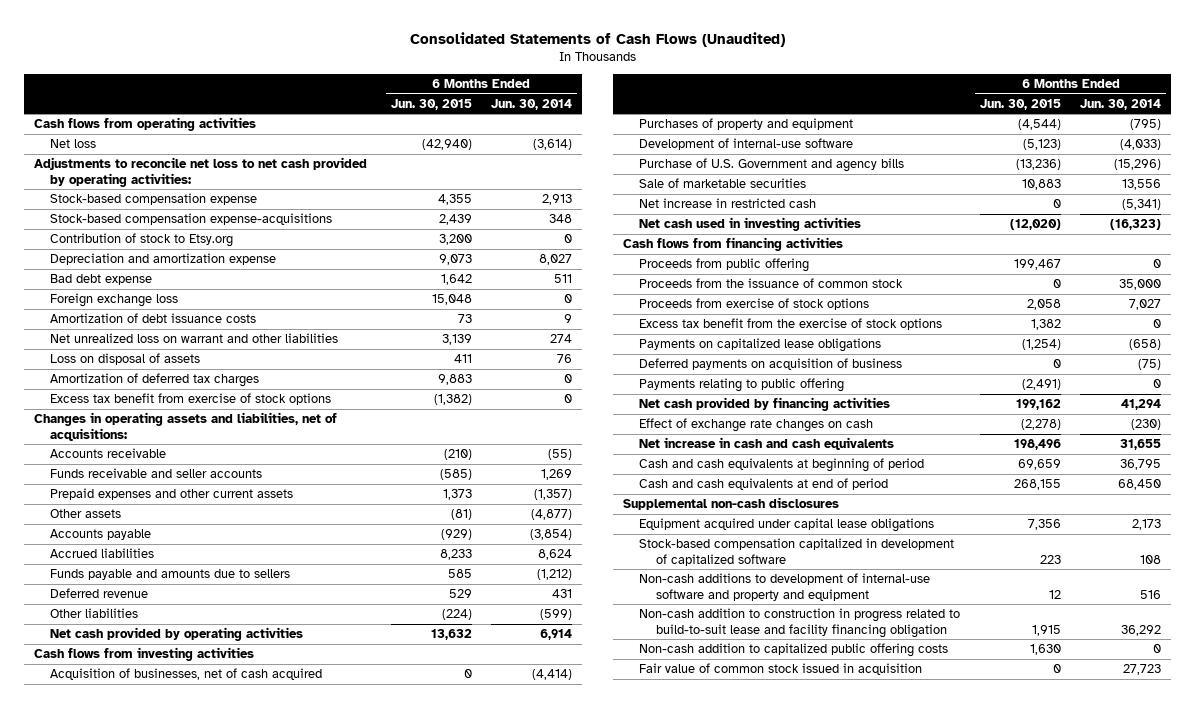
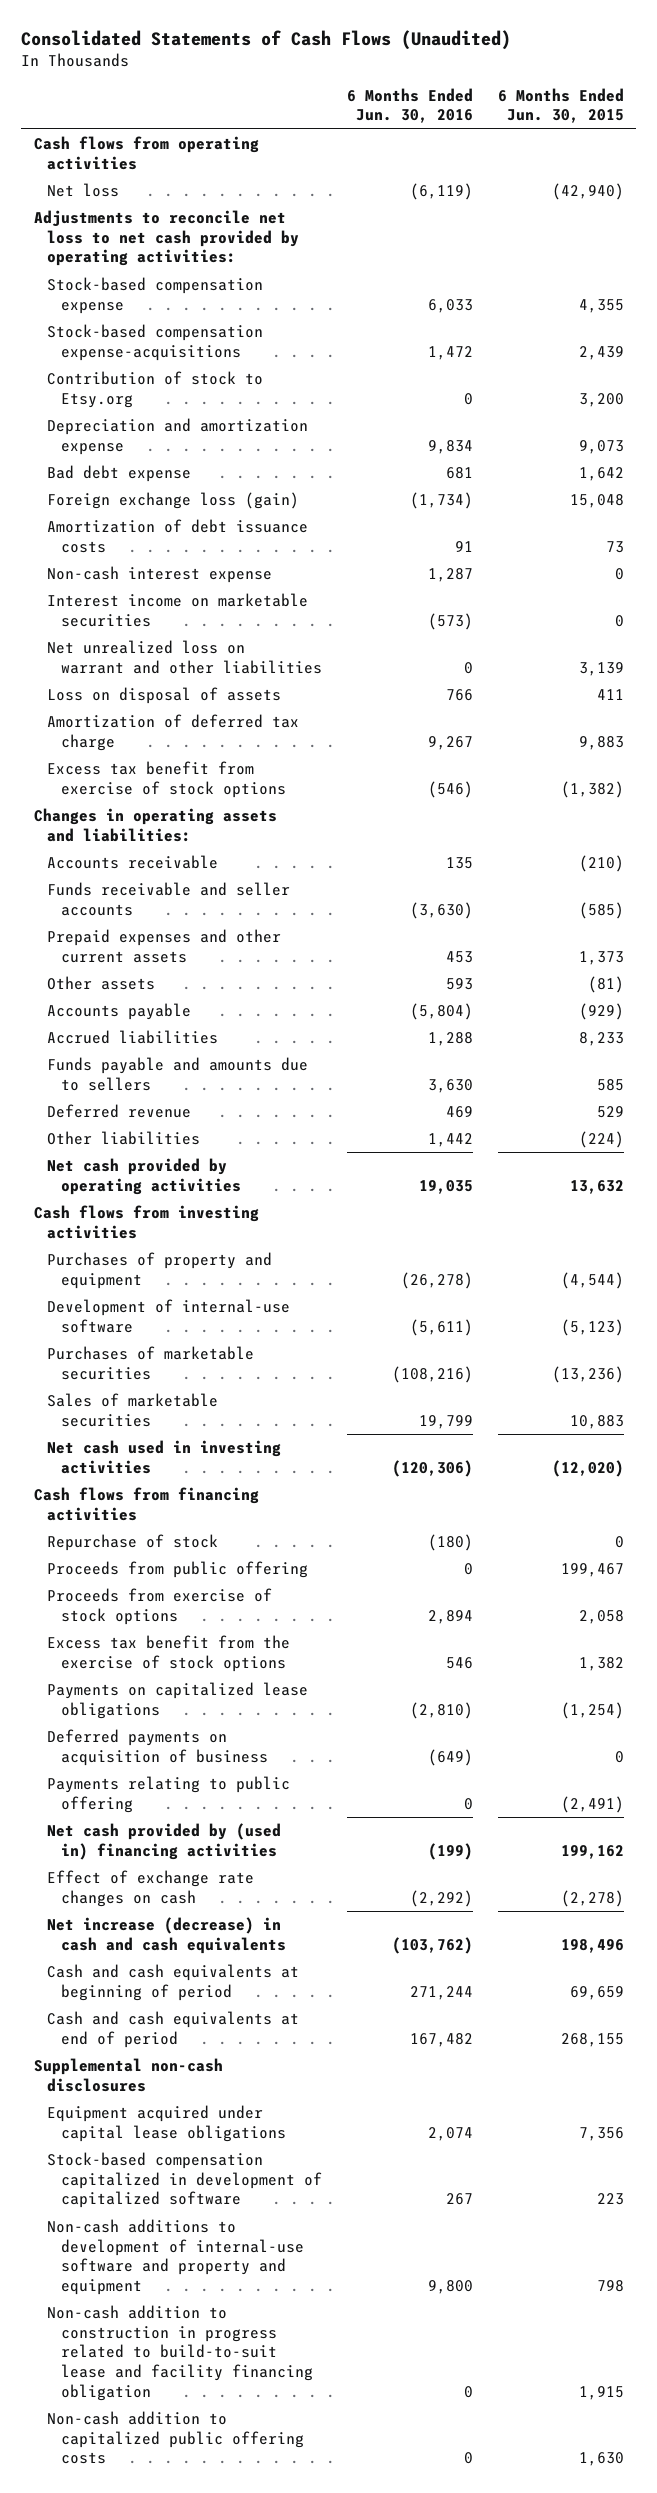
- | 6 Months Ended Jun. 30, 2015 | 6 Months Ended Jun. 30, 2014
+ | 6 Months Ended Jun. 30, 2016 | 6 Months Ended Jun. 30, 2015
- Foreign exchange loss | 15,048 | 0
+ Foreign exchange loss (gain) | (1,734) | 15,048
+ Non-cash interest expense | 1,287 | 0
+ Interest income on marketable securities | (573) | 0
- Amortization of deferred tax charges | 9,883 | 0
+ Amortization of deferred tax charge | 9,267 | 9,883
- Changes in operating assets and liabilities, net of acquisitions:
+ Changes in operating assets and liabilities:
- Acquisition of businesses, net of cash acquired | 0 | (4,414)
- Purchase of U.S. Government and agency bills | (13,236) | (15,296)
- Sale of marketable securities | 10,883 | 13,556
- Net increase in restricted cash | 0 | (5,341)
+ Purchases of marketable securities | (108,216) | (13,236)
+ Sales of marketable securities | 19,799 | 10,883
+ Repurchase of stock | (180) | 0
- Proceeds from the issuance of common stock | 0 | 35,000
- Net cash provided by financing activities | 199,162 | 41,294
+ Net cash provided by (used in) financing activities | (199) | 199,162
- Net increase in cash and cash equivalents | 198,496 | 31,655
+ Net increase (decrease) in cash and cash equivalents | (103,762) | 198,496
- Non-cash additions to development of internal-use software and property and equipment | 12 | 516
+ Non-cash additions to development of internal-use software and property and equipment | 9,800 | 798
- Fair value of common stock issued in acquisition | 0 | 27,723

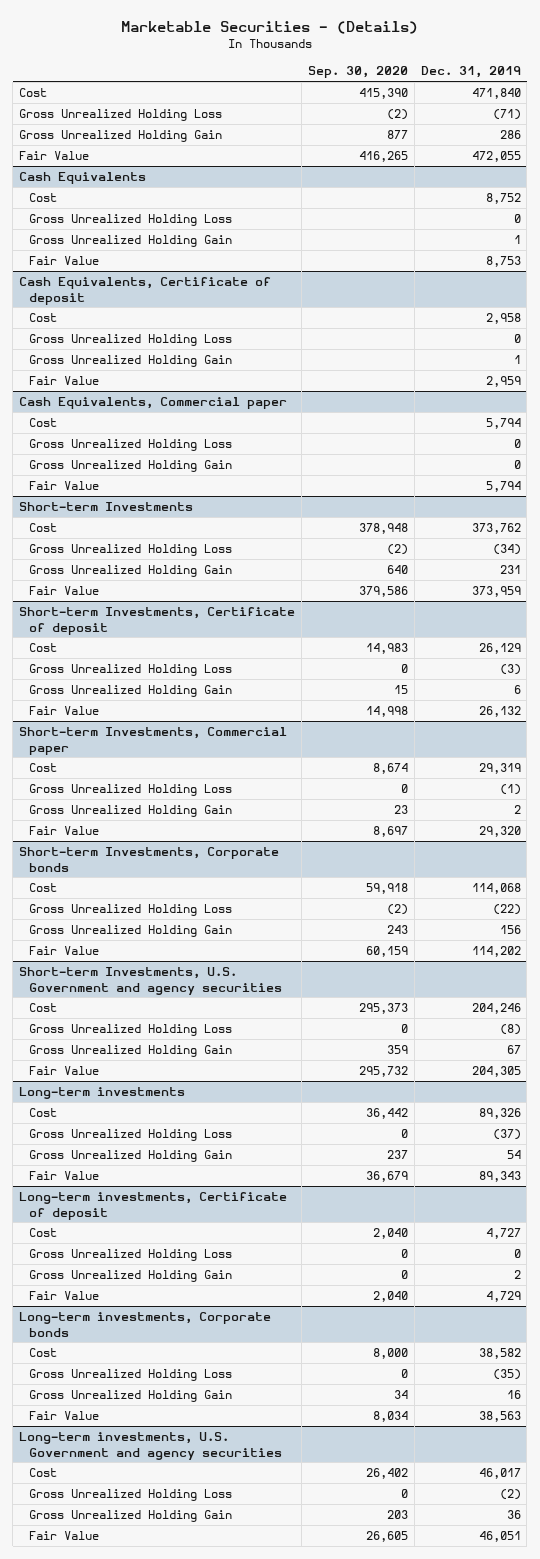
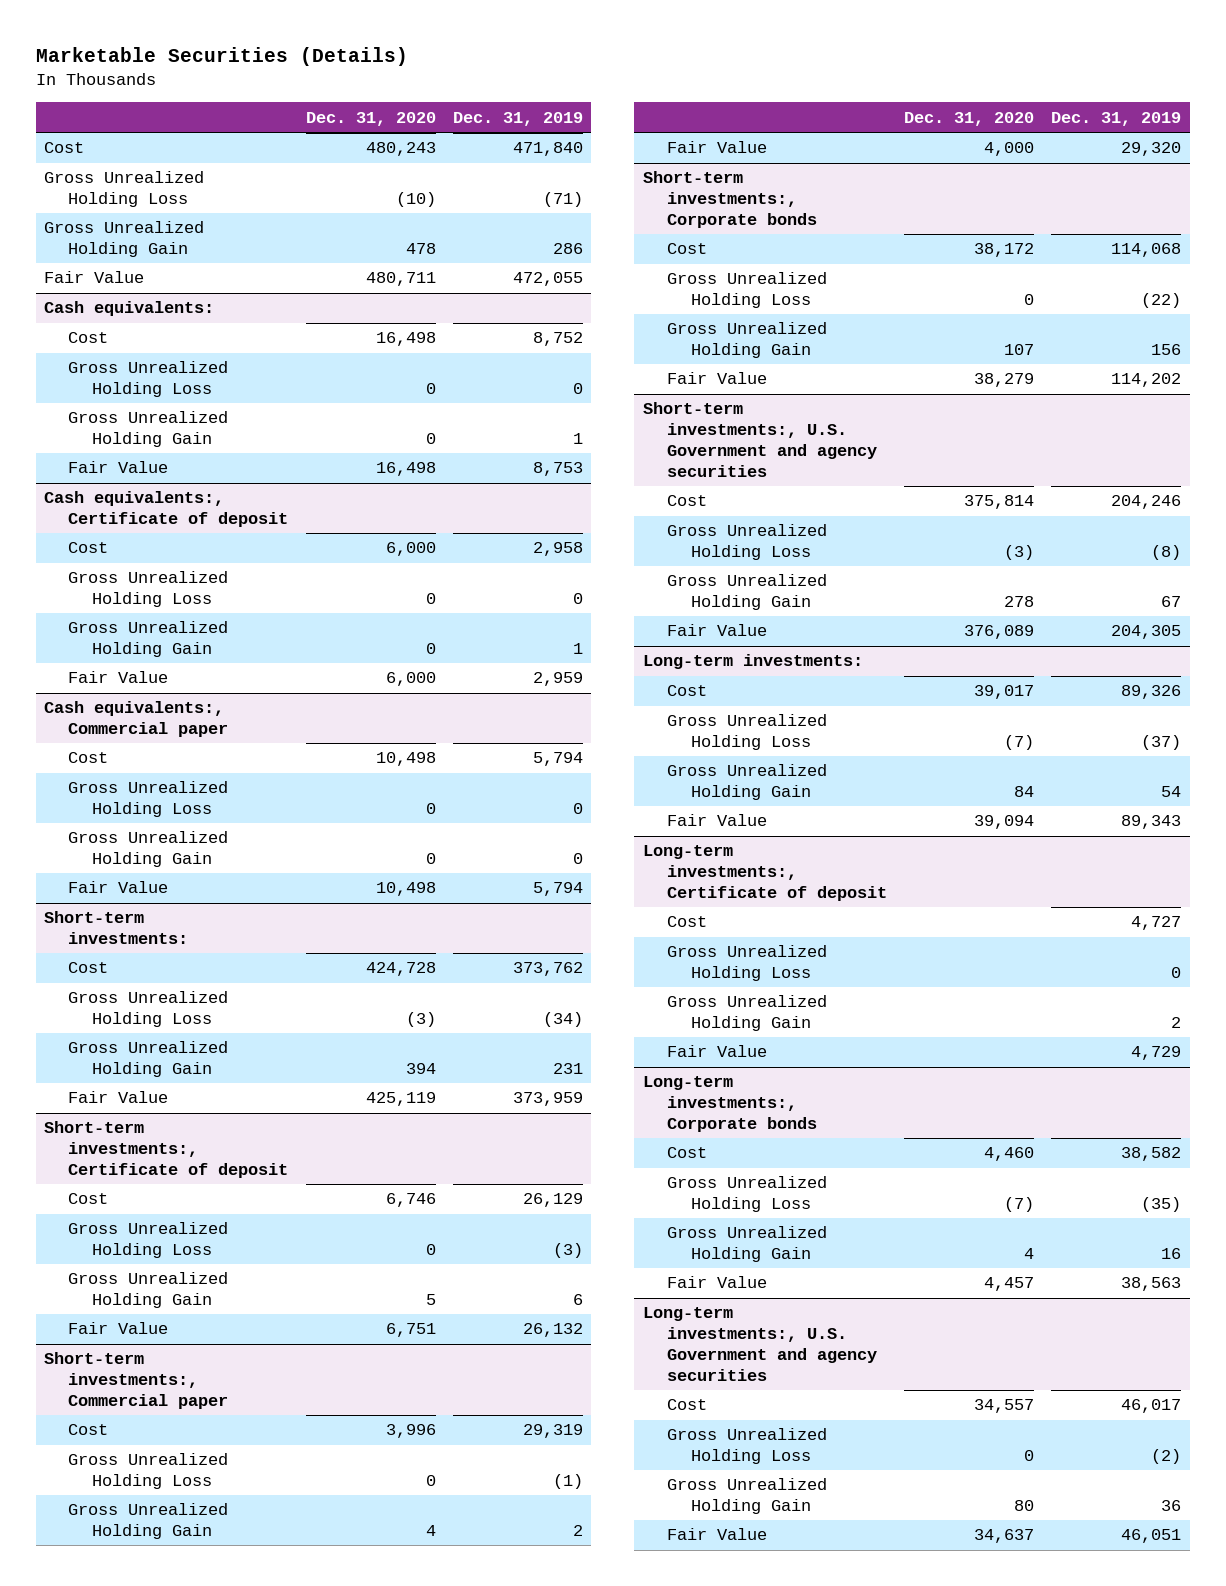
- Marketable Securities - (Details)
+ Marketable Securities (Details)
- | Sep. 30, 2020 | Dec. 31, 2019
+ | Dec. 31, 2020 | Dec. 31, 2019
- Cash Equivalents
+ Cash equivalents:
- Cash Equivalents, Certificate of deposit
+ Cash equivalents:, Certificate of deposit
- Cash Equivalents, Commercial paper
+ Cash equivalents:, Commercial paper
- Short-term Investments
+ Short-term investments:
- Short-term Investments, Certificate of deposit
+ Short-term investments:, Certificate of deposit
- Short-term Investments, Commercial paper
+ Short-term investments:, Commercial paper
- Short-term Investments, Corporate bonds
+ Short-term investments:, Corporate bonds
- Short-term Investments, U.S. Government and agency securities
+ Short-term investments:, U.S. Government and agency securities
- Long-term investments
+ Long-term investments:
- Long-term investments, Certificate of deposit
+ Long-term investments:, Certificate of deposit
- Long-term investments, Corporate bonds
+ Long-term investments:, Corporate bonds
- Long-term investments, U.S. Government and agency securities
+ Long-term investments:, U.S. Government and agency securities

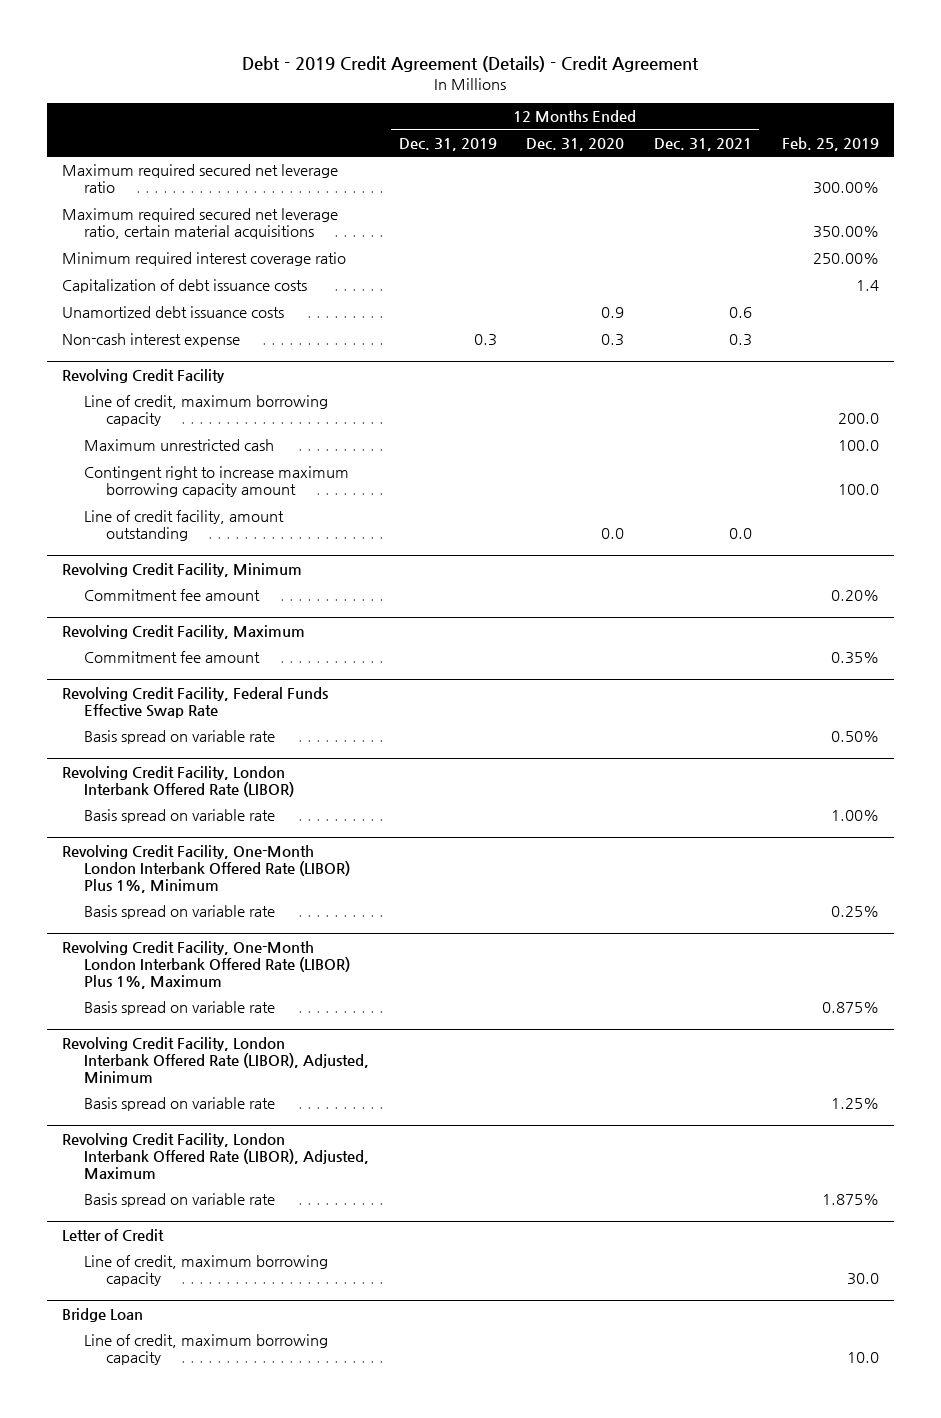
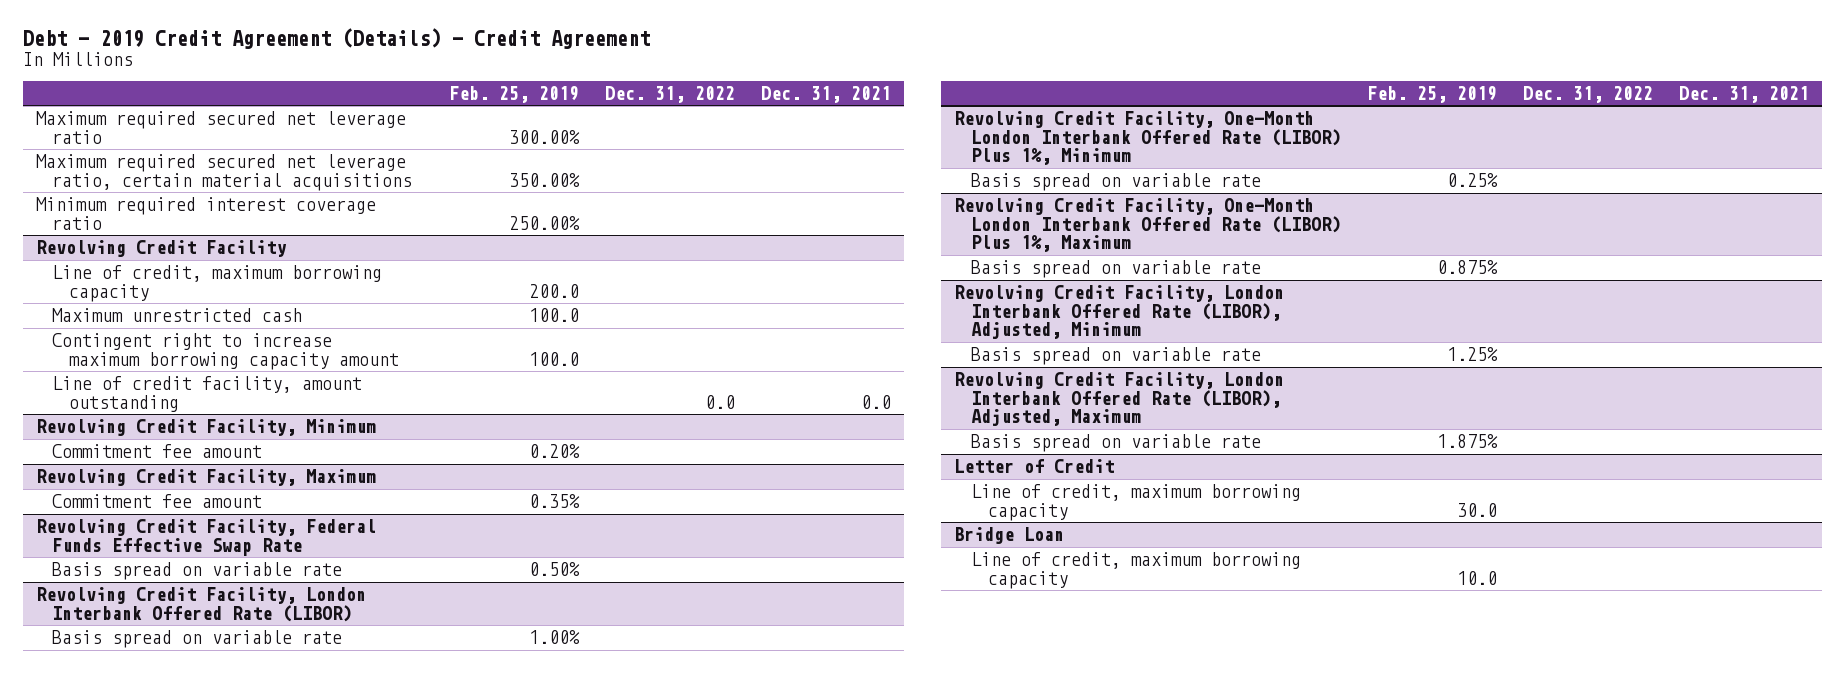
- | 12 Months Ended Dec. 31, 2019 | 12 Months Ended Dec. 31, 2020 | 12 Months Ended Dec. 31, 2021 | Feb. 25, 2019
+ | Feb. 25, 2019 | Dec. 31, 2022 | Dec. 31, 2021
- Capitalization of debt issuance costs | | | | 1.4
- Unamortized debt issuance costs | | 0.9 | 0.6 |
- Non-cash interest expense | 0.3 | 0.3 | 0.3 |

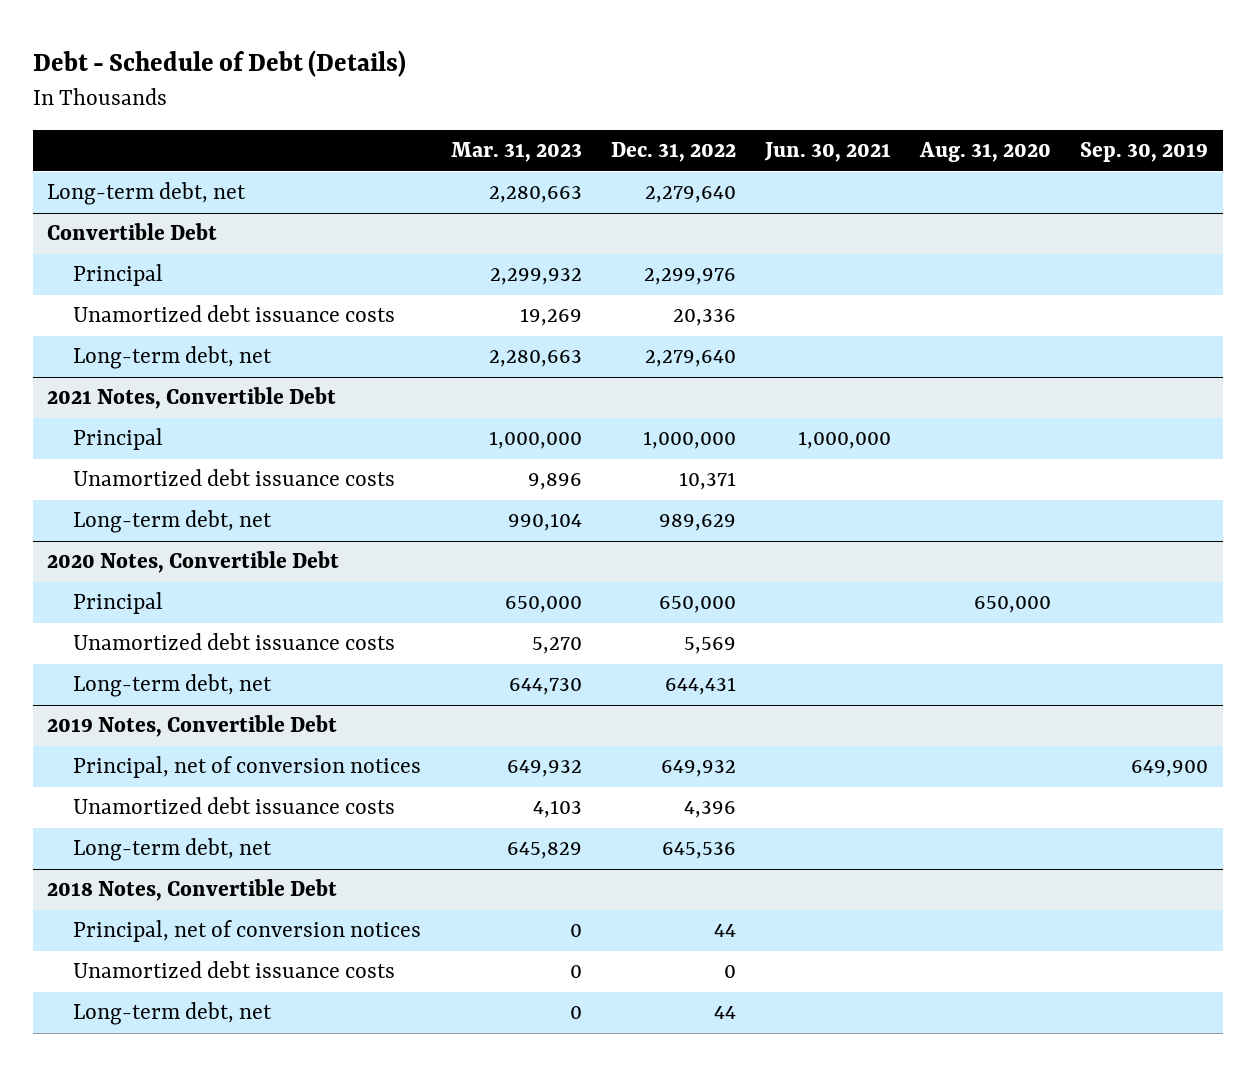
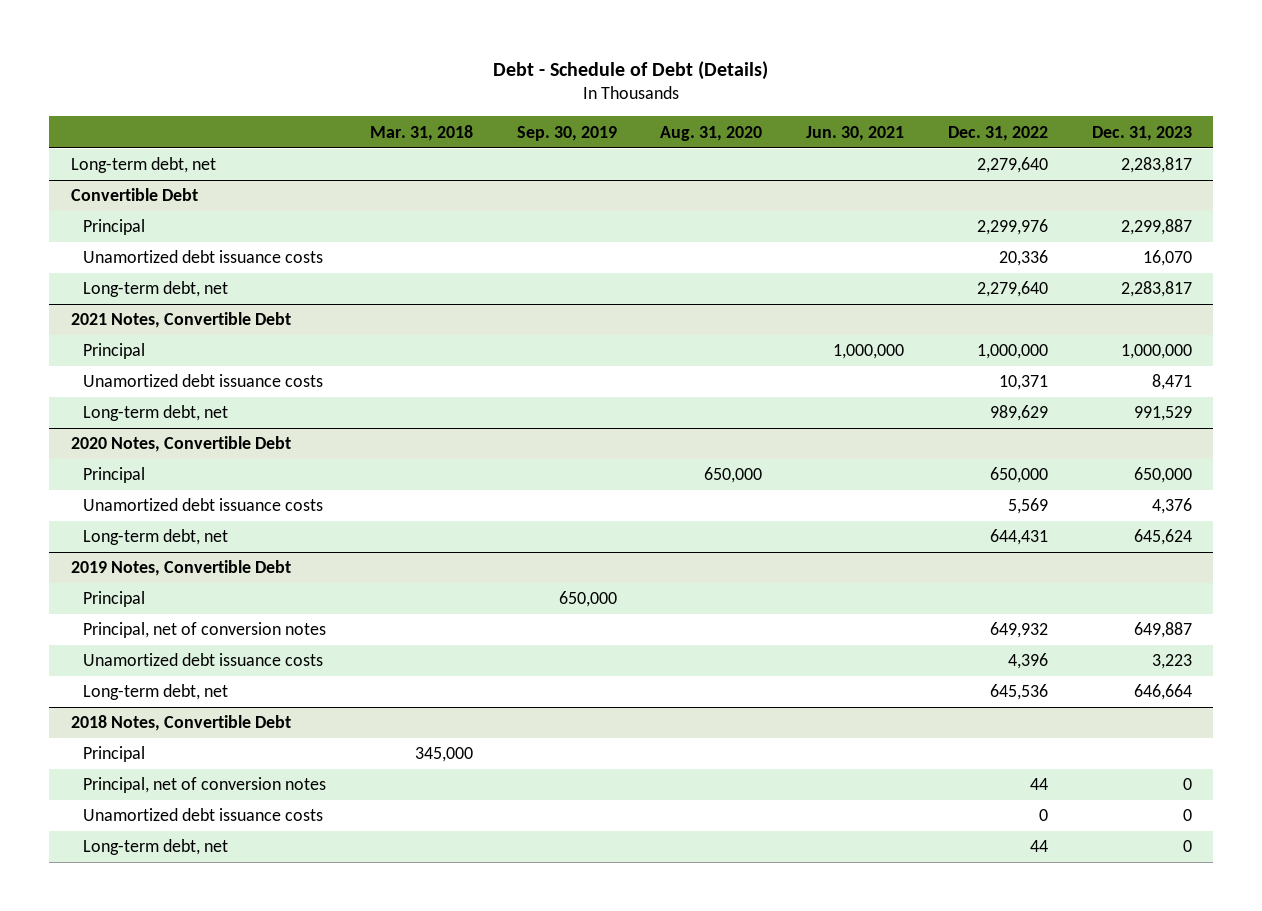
- | Mar. 31, 2023 | Dec. 31, 2022 | Jun. 30, 2021 | Aug. 31, 2020 | Sep. 30, 2019
+ | Mar. 31, 2018 | Sep. 30, 2019 | Aug. 31, 2020 | Jun. 30, 2021 | Dec. 31, 2022 | Dec. 31, 2023
@ 2019 Notes, Convertible Debt
- Principal, net of conversion notices | 649,932 | 649,932 | | | 649,900
+ Principal | | 650,000 | | | |
+ Principal, net of conversion notes | | | | | 649,932 | 649,887
@ 2018 Notes, Convertible Debt
- Principal, net of conversion notices | 0 | 44 | | |
+ Principal | 345,000 | | | | |
+ Principal, net of conversion notes | | | | | 44 | 0

